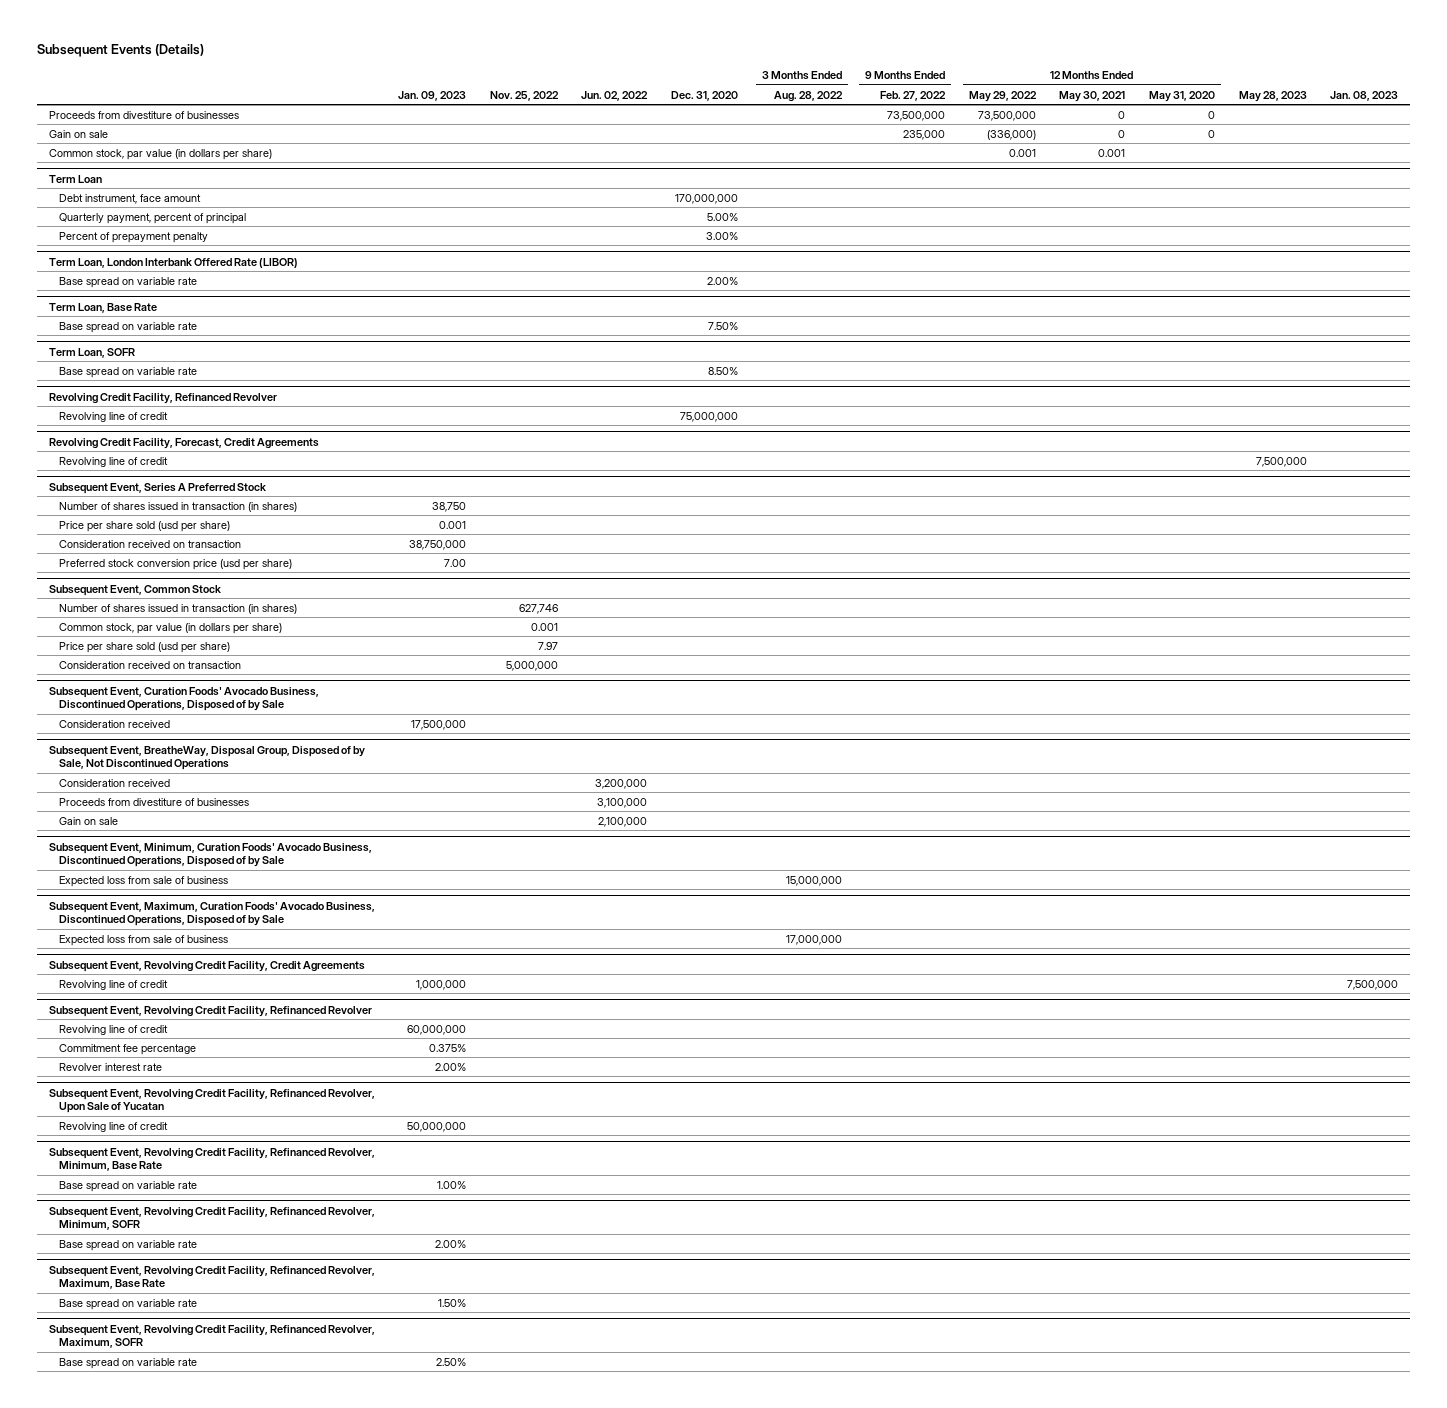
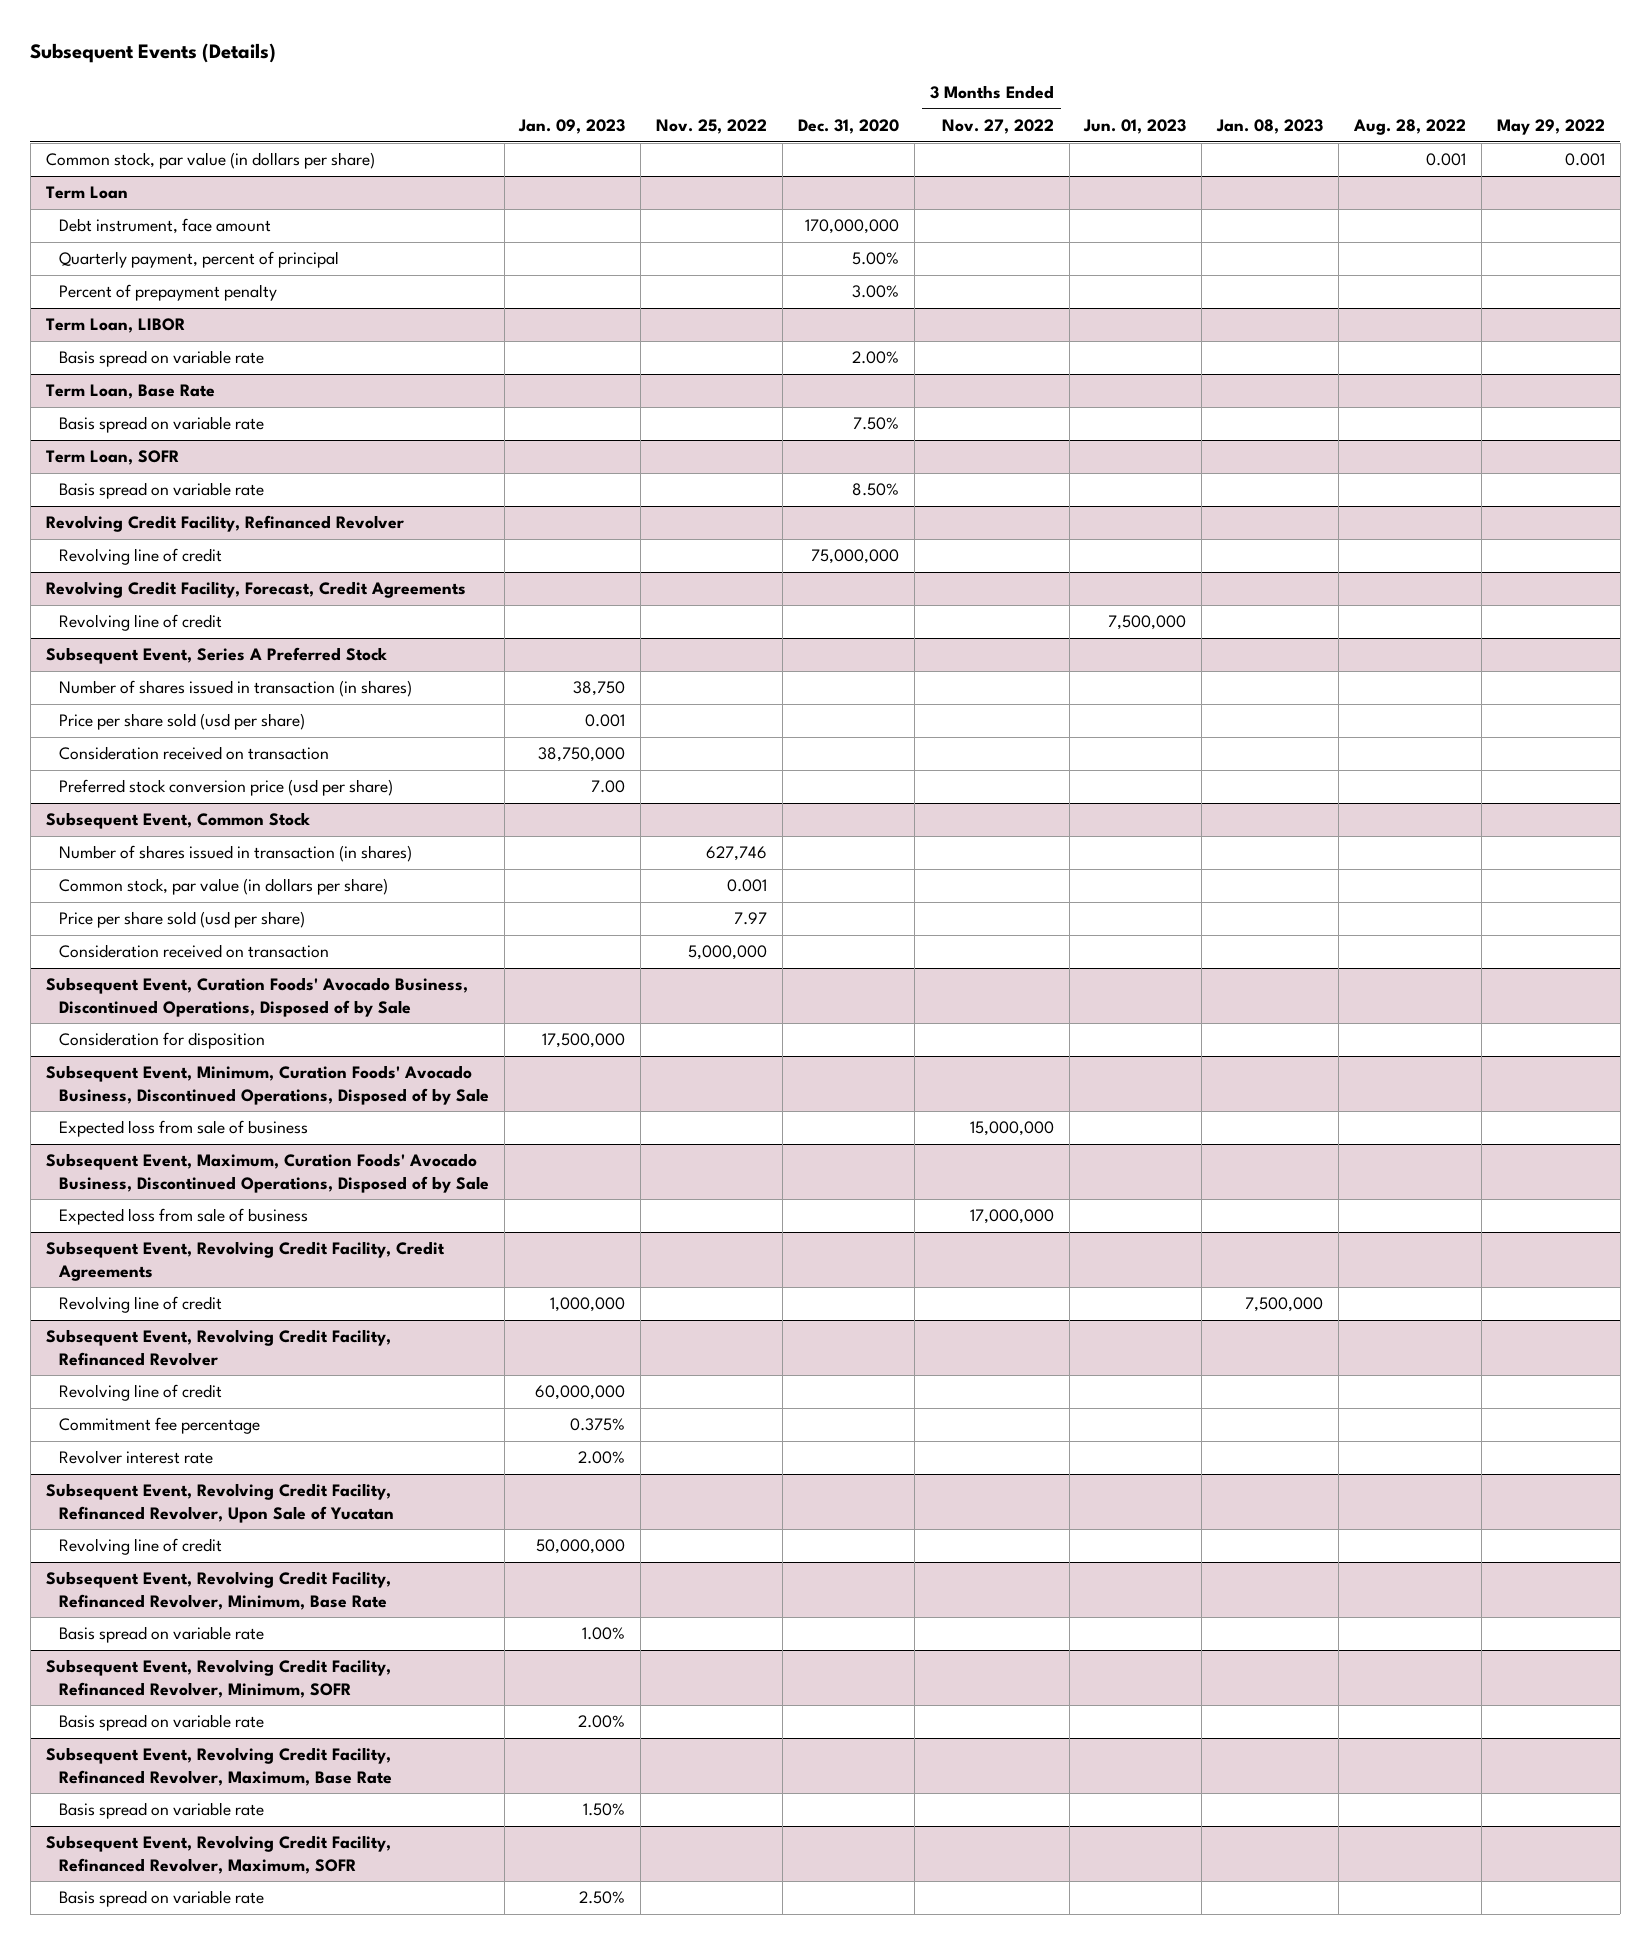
- | Jan. 09, 2023 | Nov. 25, 2022 | Jun. 02, 2022 | Dec. 31, 2020 | 3 Months Ended Aug. 28, 2022 | 9 Months Ended Feb. 27, 2022 | 12 Months Ended May 29, 2022 | 12 Months Ended May 30, 2021 | 12 Months Ended May 31, 2020 | May 28, 2023 | Jan. 08, 2023
+ | Jan. 09, 2023 | Nov. 25, 2022 | Dec. 31, 2020 | 3 Months Ended Nov. 27, 2022 | Jun. 01, 2023 | Jan. 08, 2023 | Aug. 28, 2022 | May 29, 2022
- Proceeds from divestiture of businesses | | | | | | 73,500,000 | 73,500,000 | 0 | 0 | |
- Gain on sale | | | | | | 235,000 | (336,000) | 0 | 0 | |
- Term Loan, London Interbank Offered Rate (LIBOR)
- Base spread on variable rate | | | | 2.00% | | | | | | |
+ Term Loan, LIBOR
+ Basis spread on variable rate | | | 2.00% | | | | |
@ Term Loan, Base Rate
- Base spread on variable rate | | | | 7.50% | | | | | | |
+ Basis spread on variable rate | | | 7.50% | | | | |
@ Term Loan, SOFR
- Base spread on variable rate | | | | 8.50% | | | | | | |
+ Basis spread on variable rate | | | 8.50% | | | | |
@ Subsequent Event, Curation Foods' Avocado Business, Discontinued Operations, Disposed of by Sale
- Consideration received | 17,500,000 | | | | | | | | | |
- Subsequent Event, BreatheWay, Disposal Group, Disposed of by Sale, Not Discontinued Operations
- Consideration received | | | 3,200,000 | | | | | | | |
- Proceeds from divestiture of businesses | | | 3,100,000 | | | | | | | |
- Gain on sale | | | 2,100,000 | | | | | | | |
@ Subsequent Event, Curation Foods' Avocado Business, Discontinued Operations, Disposed of by Sale
+ Consideration for disposition | 17,500,000 | | | | | | |
@ Subsequent Event, Revolving Credit Facility, Refinanced Revolver, Minimum, Base Rate
- Base spread on variable rate | 1.00% | | | | | | | | | |
+ Basis spread on variable rate | 1.00% | | | | | | |
@ Subsequent Event, Revolving Credit Facility, Refinanced Revolver, Minimum, SOFR
- Base spread on variable rate | 2.00% | | | | | | | | | |
+ Basis spread on variable rate | 2.00% | | | | | | |
@ Subsequent Event, Revolving Credit Facility, Refinanced Revolver, Maximum, Base Rate
- Base spread on variable rate | 1.50% | | | | | | | | | |
+ Basis spread on variable rate | 1.50% | | | | | | |
@ Subsequent Event, Revolving Credit Facility, Refinanced Revolver, Maximum, SOFR
- Base spread on variable rate | 2.50% | | | | | | | | | |
+ Basis spread on variable rate | 2.50% | | | | | | |

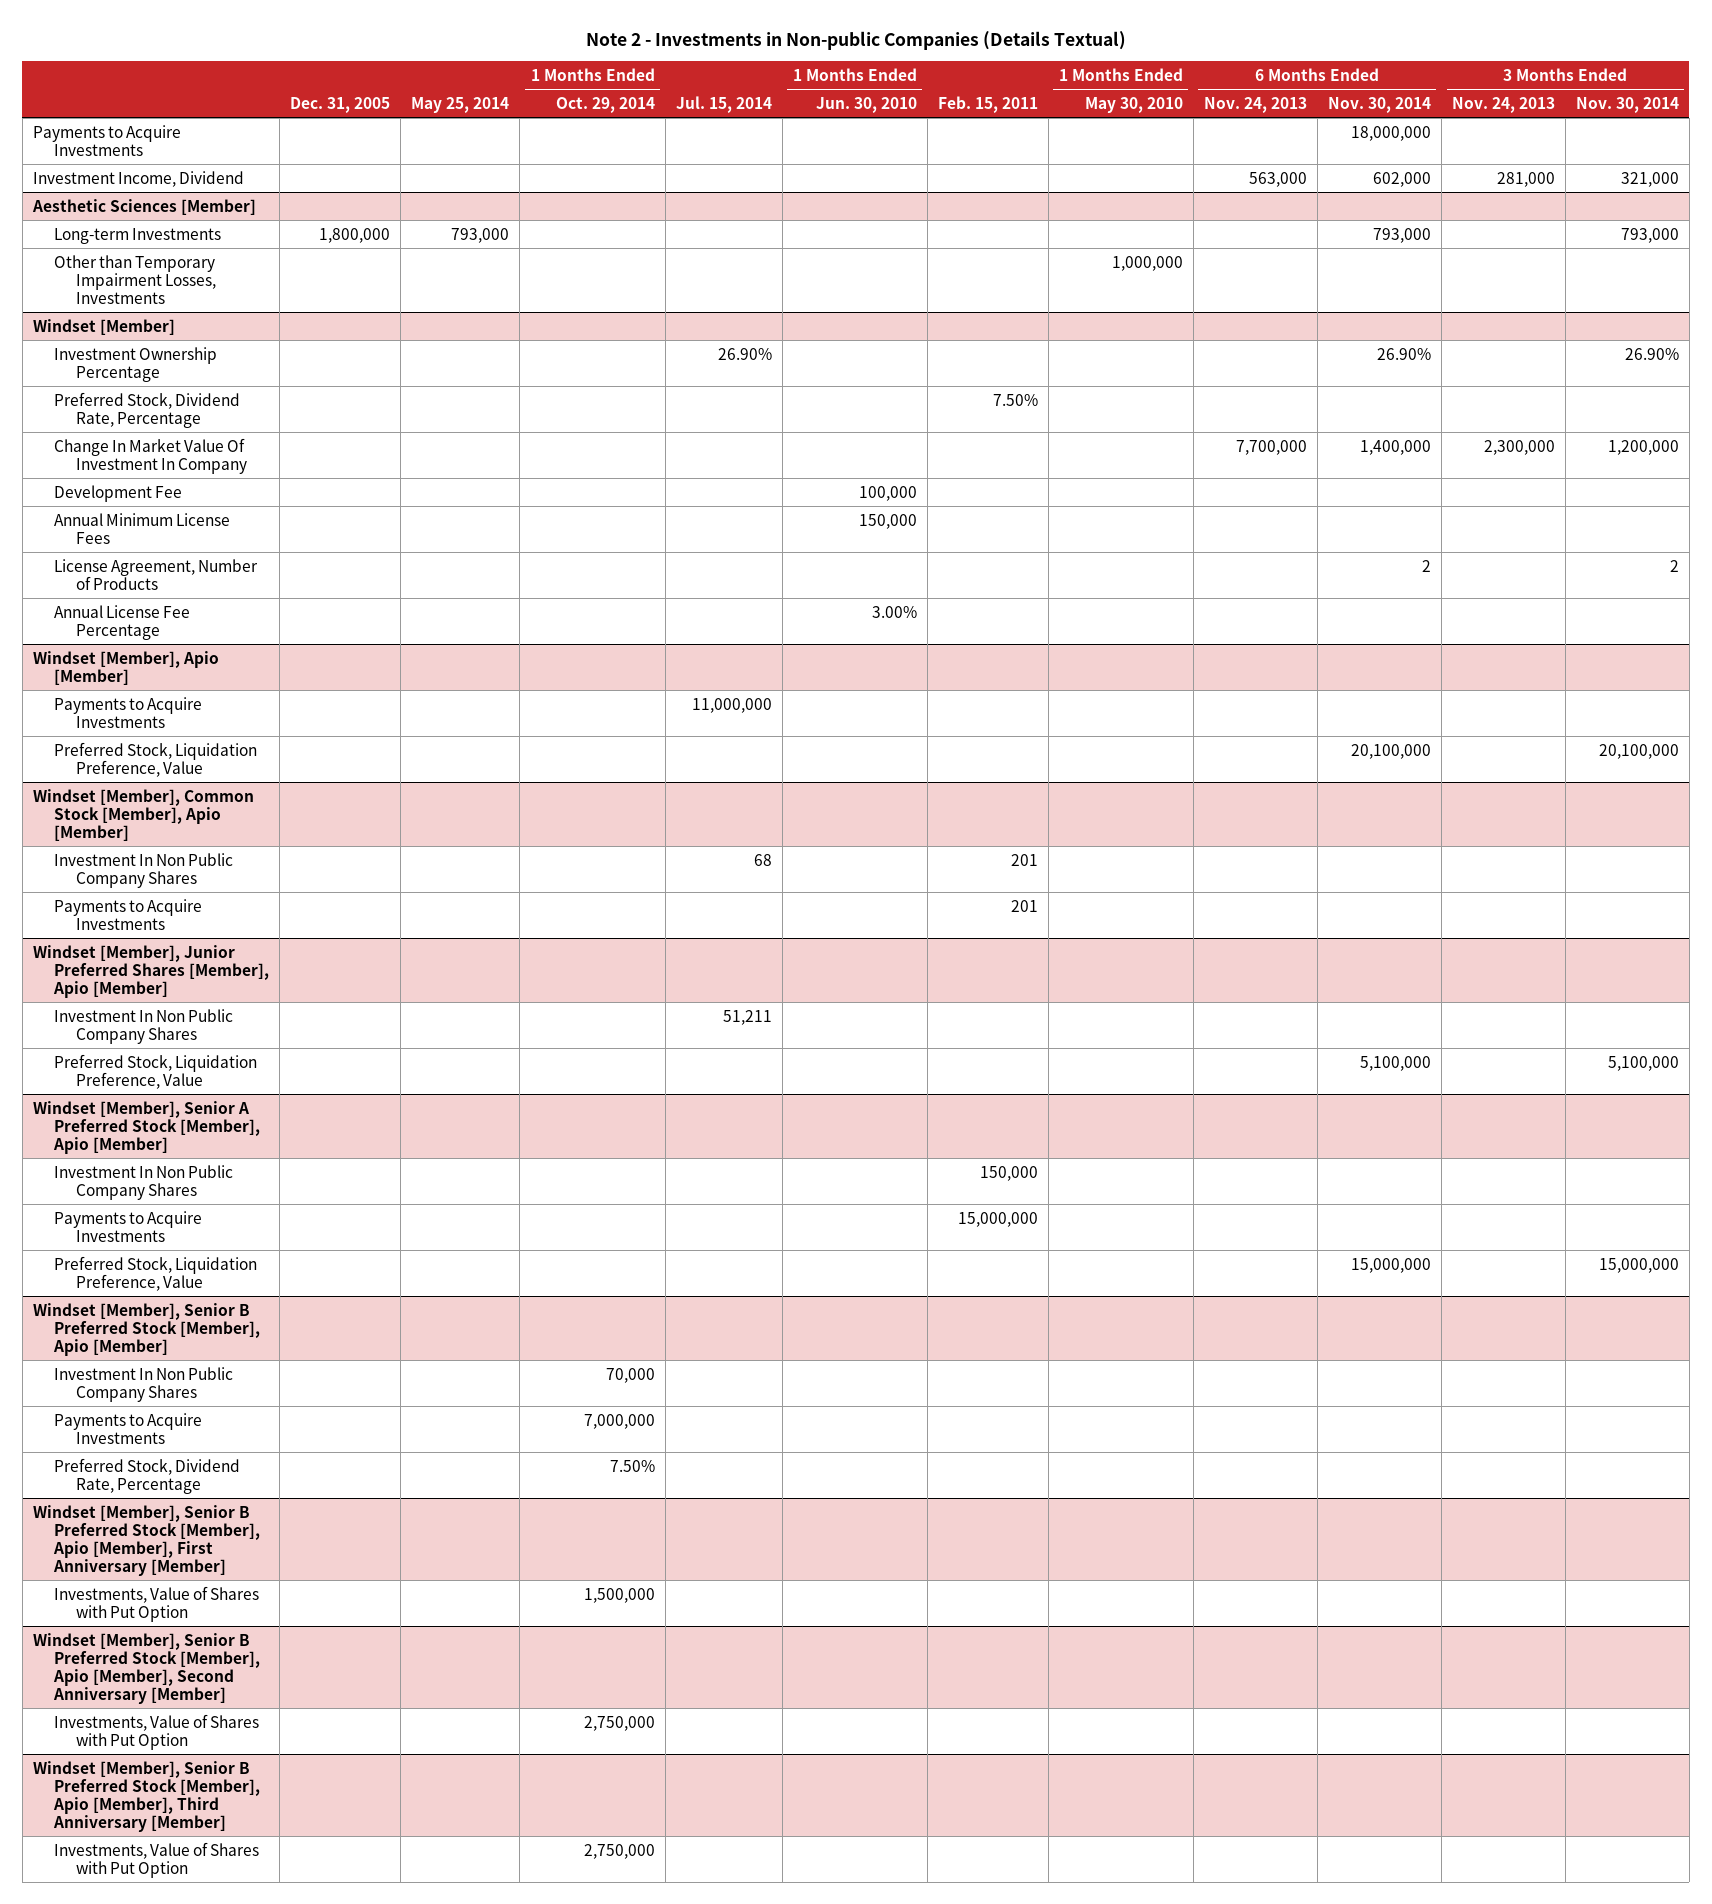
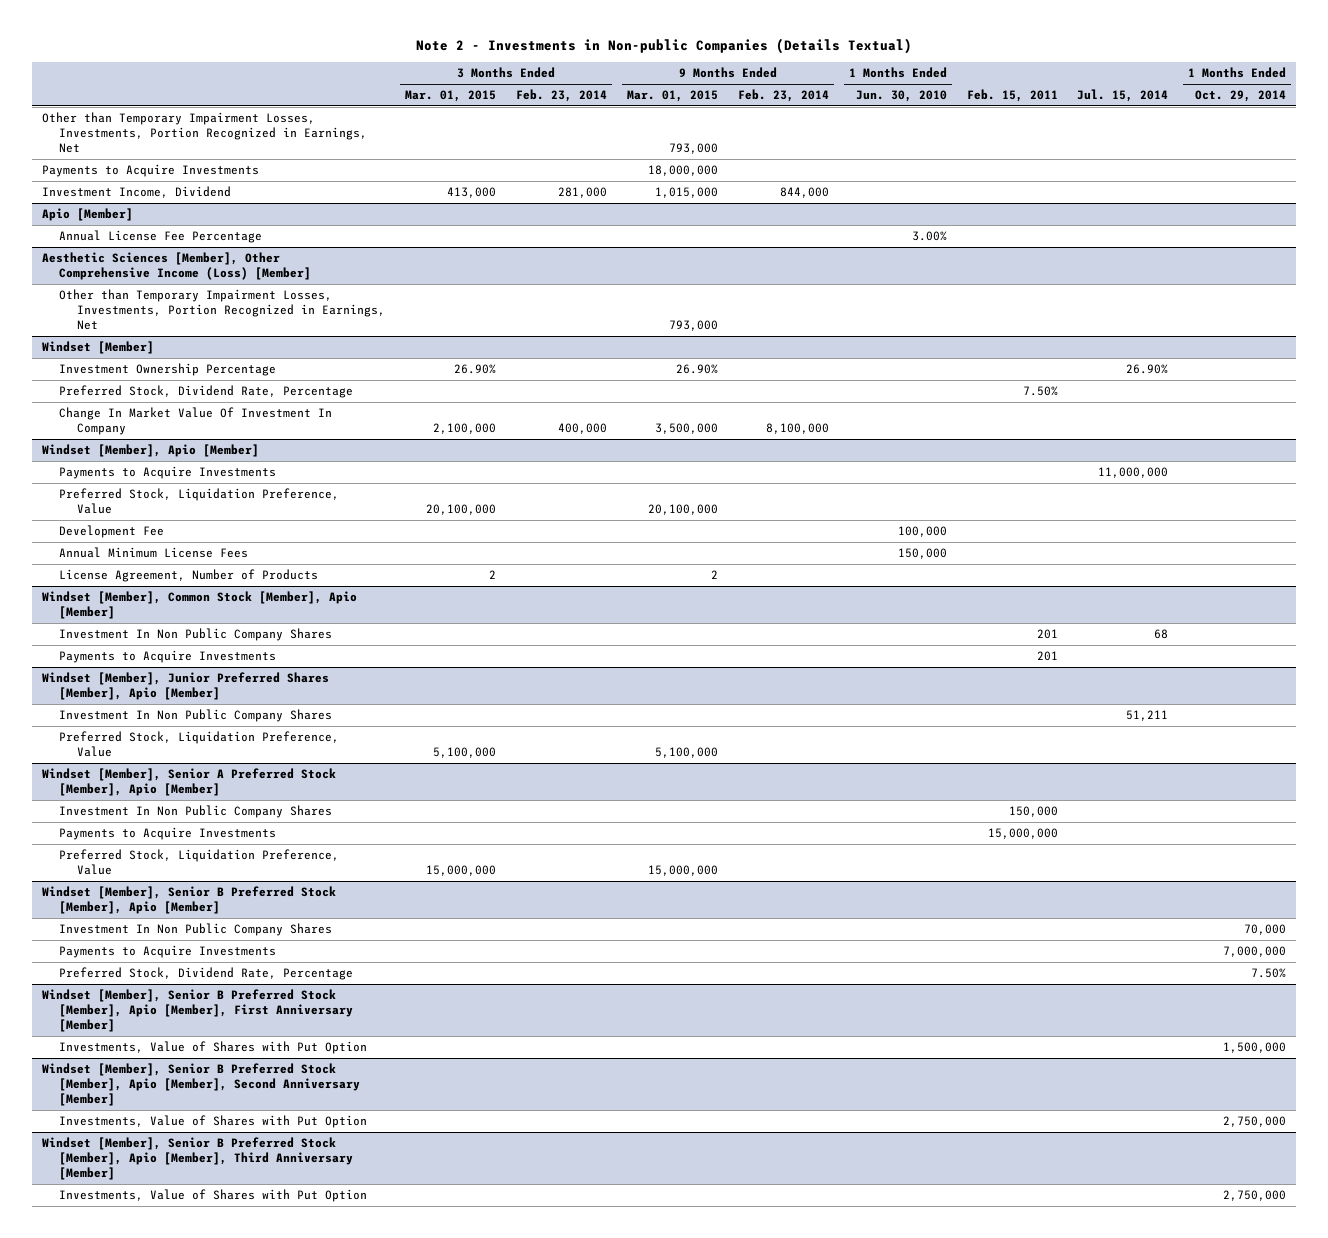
- | Dec. 31, 2005 | May 25, 2014 | 1 Months Ended Oct. 29, 2014 | Jul. 15, 2014 | 1 Months Ended Jun. 30, 2010 | Feb. 15, 2011 | 1 Months Ended May 30, 2010 | 6 Months Ended Nov. 24, 2013 | 6 Months Ended Nov. 30, 2014 | 3 Months Ended Nov. 24, 2013 | 3 Months Ended Nov. 30, 2014
+ | 3 Months Ended Mar. 01, 2015 | 3 Months Ended Feb. 23, 2014 | 9 Months Ended Mar. 01, 2015 | 9 Months Ended Feb. 23, 2014 | 1 Months Ended Jun. 30, 2010 | Feb. 15, 2011 | Jul. 15, 2014 | 1 Months Ended Oct. 29, 2014
+ Other than Temporary Impairment Losses, Investments, Portion Recognized in Earnings, Net | | | 793,000 | | | | |
- Aesthetic Sciences [Member]
- Long-term Investments | 1,800,000 | 793,000 | | | | | | | 793,000 | | 793,000
- Other than Temporary Impairment Losses, Investments | | | | | | | 1,000,000 | | | |
+ Apio [Member]
+ Annual License Fee Percentage | | | | | 3.00% | | |
+ Aesthetic Sciences [Member], Other Comprehensive Income (Loss) [Member]
+ Other than Temporary Impairment Losses, Investments, Portion Recognized in Earnings, Net | | | 793,000 | | | | |
@ Windset [Member]
- Development Fee | | | | | 100,000 | | | | | |
- Annual Minimum License Fees | | | | | 150,000 | | | | | |
- License Agreement, Number of Products | | | | | | | | | 2 | | 2
- Annual License Fee Percentage | | | | | 3.00% | | | | | |
@ Windset [Member], Apio [Member]
+ Development Fee | | | | | 100,000 | | |
+ Annual Minimum License Fees | | | | | 150,000 | | |
+ License Agreement, Number of Products | 2 | | 2 | | | | |

